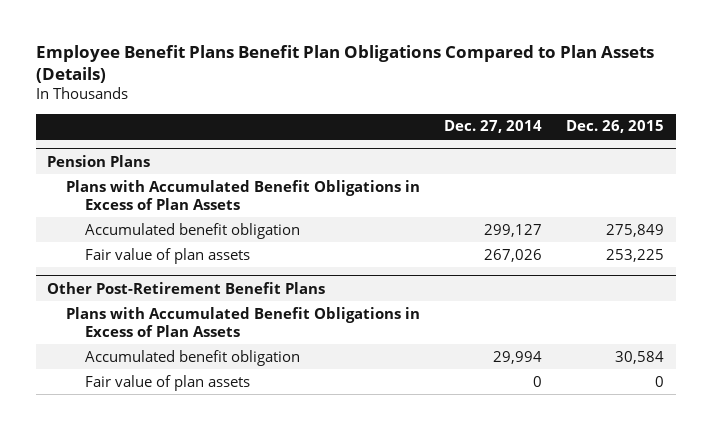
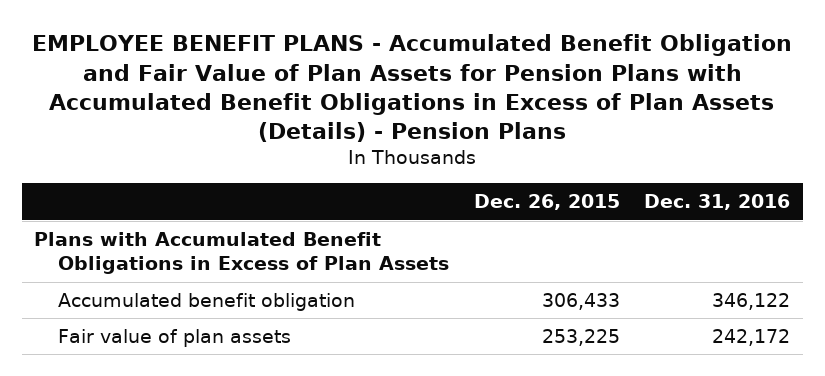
- Employee Benefit Plans Benefit Plan Obligations Compared to Plan Assets (Details)
+ EMPLOYEE BENEFIT PLANS - Accumulated Benefit Obligation and Fair Value of Plan Assets for Pension Plans with Accumulated Benefit Obligations in Excess of Plan Assets (Details) - Pension Plans
- | Dec. 27, 2014 | Dec. 26, 2015
+ | Dec. 26, 2015 | Dec. 31, 2016
- Pension Plans
- Accumulated benefit obligation | 299,127 | 275,849
+ Accumulated benefit obligation | 306,433 | 346,122
- Other Post-Retirement Benefit Plans
- Plans with Accumulated Benefit Obligations in Excess of Plan Assets
- Accumulated benefit obligation | 29,994 | 30,584
- Fair value of plan assets | 0 | 0

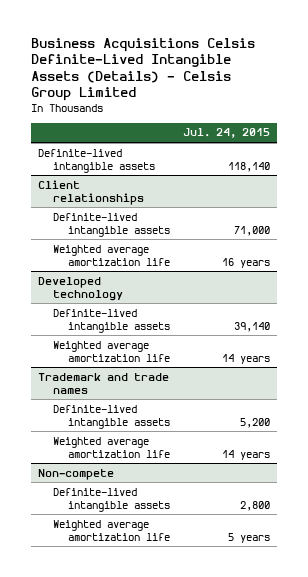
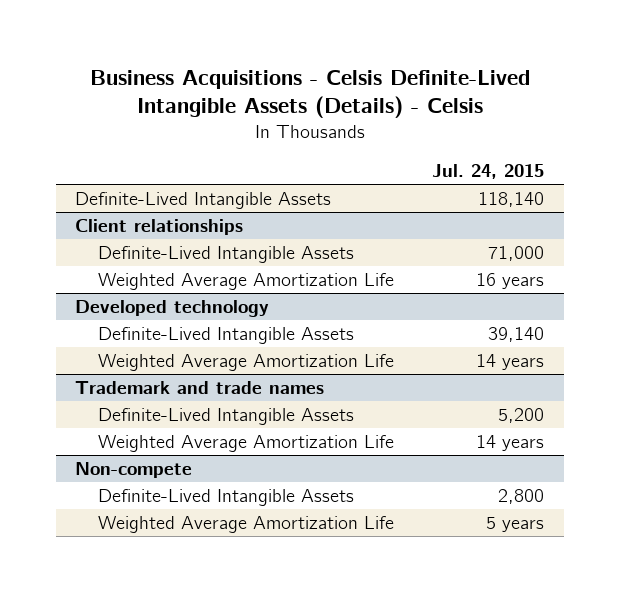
- Business Acquisitions Celsis Definite-Lived Intangible Assets (Details) - Celsis Group Limited
+ Business Acquisitions - Celsis Definite-Lived Intangible Assets (Details) - Celsis
- Definite-lived intangible assets | 118,140
+ Definite-Lived Intangible Assets | 118,140
@ Client relationships
- Definite-lived intangible assets | 71,000
- Weighted average amortization life | 16 years
+ Definite-Lived Intangible Assets | 71,000
+ Weighted Average Amortization Life | 16 years
@ Developed technology
- Definite-lived intangible assets | 39,140
- Weighted average amortization life | 14 years
+ Definite-Lived Intangible Assets | 39,140
+ Weighted Average Amortization Life | 14 years
@ Trademark and trade names
- Definite-lived intangible assets | 5,200
- Weighted average amortization life | 14 years
+ Definite-Lived Intangible Assets | 5,200
+ Weighted Average Amortization Life | 14 years
@ Non-compete
- Definite-lived intangible assets | 2,800
- Weighted average amortization life | 5 years
+ Definite-Lived Intangible Assets | 2,800
+ Weighted Average Amortization Life | 5 years

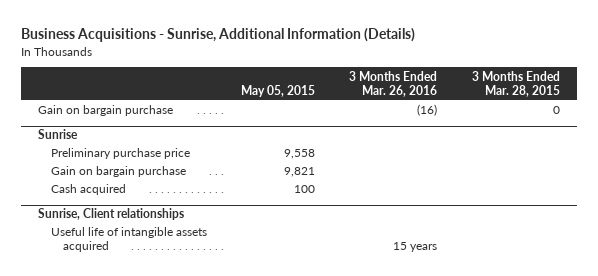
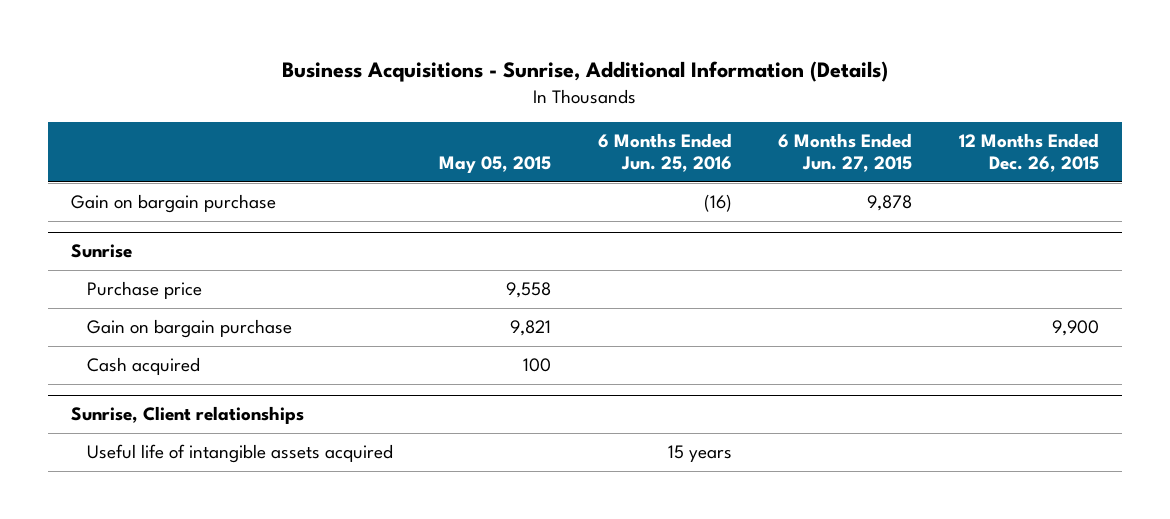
- | May 05, 2015 | 3 Months Ended Mar. 26, 2016 | 3 Months Ended Mar. 28, 2015
+ | May 05, 2015 | 6 Months Ended Jun. 25, 2016 | 6 Months Ended Jun. 27, 2015 | 12 Months Ended Dec. 26, 2015
@ Sunrise
- Preliminary purchase price | 9,558 | |
+ Purchase price | 9,558 | | |

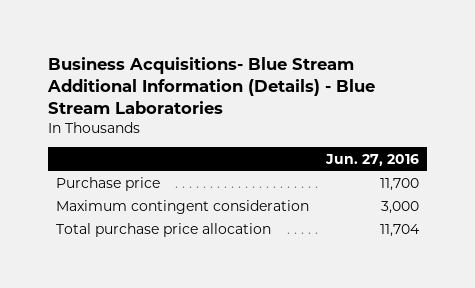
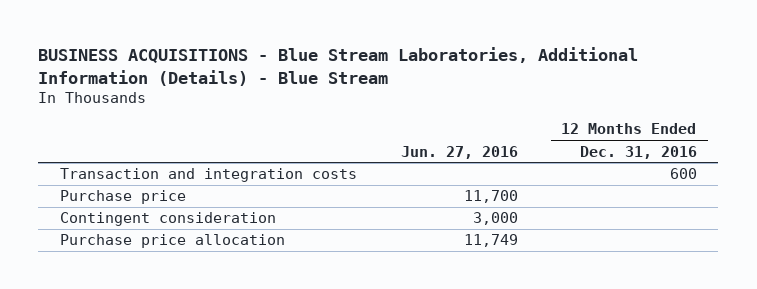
- Business Acquisitions- Blue Stream Additional Information (Details) - Blue Stream Laboratories
+ BUSINESS ACQUISITIONS - Blue Stream Laboratories, Additional Information (Details) - Blue Stream
- | Jun. 27, 2016
+ | Jun. 27, 2016 | 12 Months Ended Dec. 31, 2016
+ Transaction and integration costs | | 600
- Maximum contingent consideration | 3,000
- Total purchase price allocation | 11,704
+ Contingent consideration | 3,000 |
+ Purchase price allocation | 11,749 |

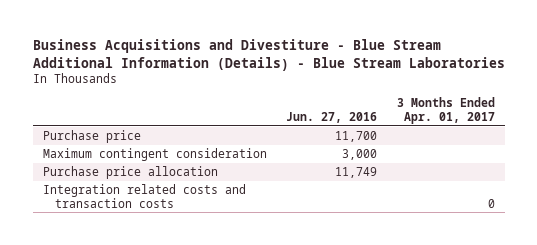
- BUSINESS ACQUISITIONS - Blue Stream Laboratories, Additional Information (Details) - Blue Stream
+ Business Acquisitions and Divestiture - Blue Stream Additional Information (Details) - Blue Stream Laboratories
- | Jun. 27, 2016 | 12 Months Ended Dec. 31, 2016
+ | Jun. 27, 2016 | 3 Months Ended Apr. 01, 2017
- Transaction and integration costs | | 600
- Contingent consideration | 3,000 |
+ Maximum contingent consideration | 3,000 |
+ Integration related costs and transaction costs | | 0

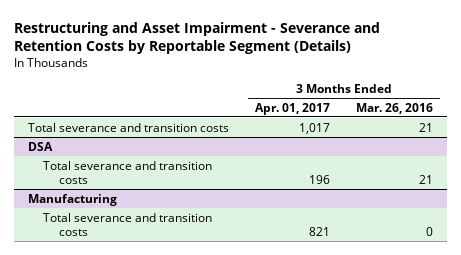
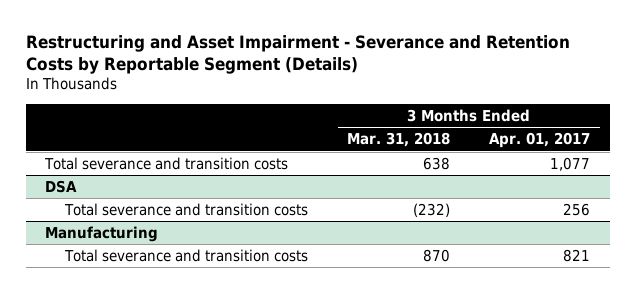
- | 3 Months Ended Apr. 01, 2017 | 3 Months Ended Mar. 26, 2016
+ | 3 Months Ended Mar. 31, 2018 | 3 Months Ended Apr. 01, 2017
- Total severance and transition costs | 1,017 | 21
+ Total severance and transition costs | 638 | 1,077
@ DSA
- Total severance and transition costs | 196 | 21
+ Total severance and transition costs | (232) | 256

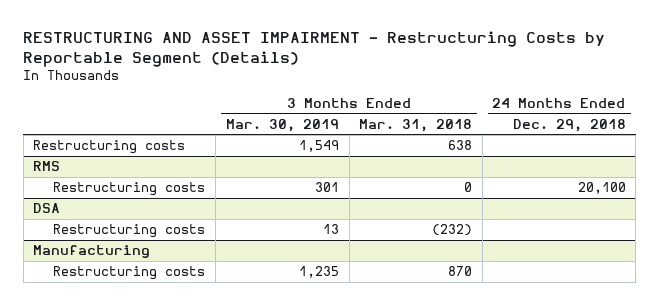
- Restructuring and Asset Impairment - Severance and Retention Costs by Reportable Segment (Details)
+ RESTRUCTURING AND ASSET IMPAIRMENT - Restructuring Costs by Reportable Segment (Details)
- | 3 Months Ended Mar. 31, 2018 | 3 Months Ended Apr. 01, 2017
+ | 3 Months Ended Mar. 30, 2019 | 3 Months Ended Mar. 31, 2018 | 24 Months Ended Dec. 29, 2018
- Total severance and transition costs | 638 | 1,077
+ Restructuring costs | 1,549 | 638 |
+ RMS
+ Restructuring costs | 301 | 0 | 20,100
@ DSA
- Total severance and transition costs | (232) | 256
+ Restructuring costs | 13 | (232) |
@ Manufacturing
- Total severance and transition costs | 870 | 821
+ Restructuring costs | 1,235 | 870 |

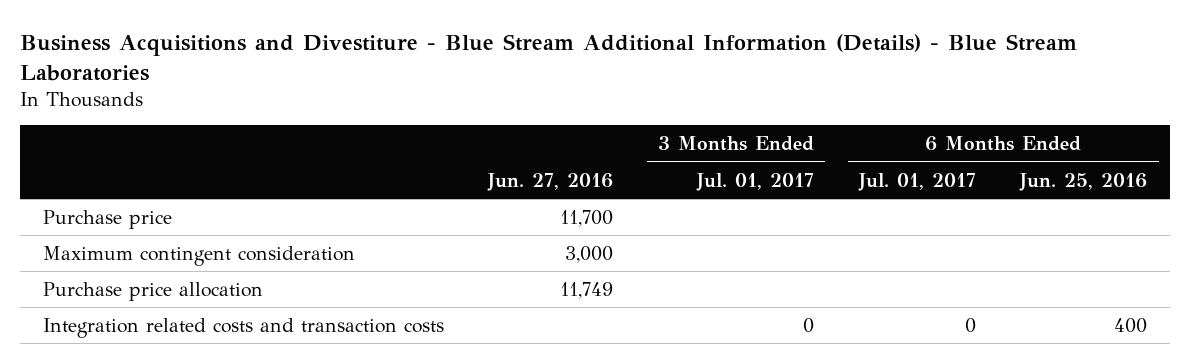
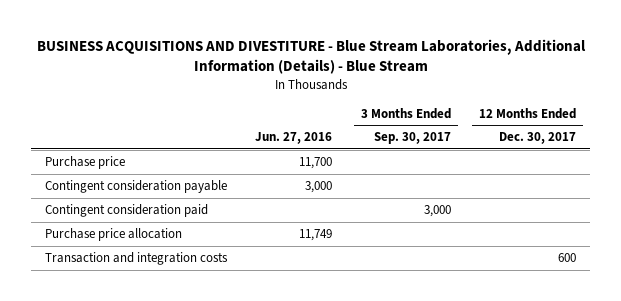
- Business Acquisitions and Divestiture - Blue Stream Additional Information (Details) - Blue Stream Laboratories
+ BUSINESS ACQUISITIONS AND DIVESTITURE - Blue Stream Laboratories, Additional Information (Details) - Blue Stream
- | Jun. 27, 2016 | 3 Months Ended Jul. 01, 2017 | 6 Months Ended Jul. 01, 2017 | 6 Months Ended Jun. 25, 2016
+ | Jun. 27, 2016 | 3 Months Ended Sep. 30, 2017 | 12 Months Ended Dec. 30, 2017
- Maximum contingent consideration | 3,000 | | |
+ Contingent consideration payable | 3,000 | |
+ Contingent consideration paid | | 3,000 |
- Integration related costs and transaction costs | | 0 | 0 | 400
+ Transaction and integration costs | | | 600

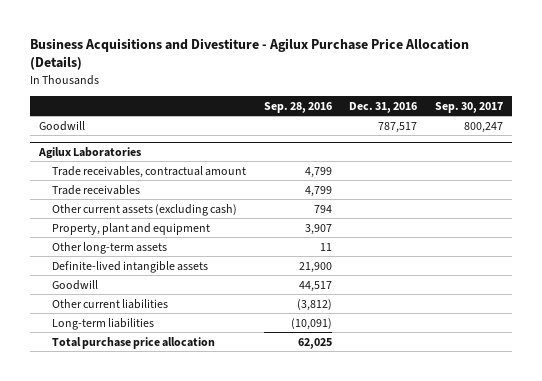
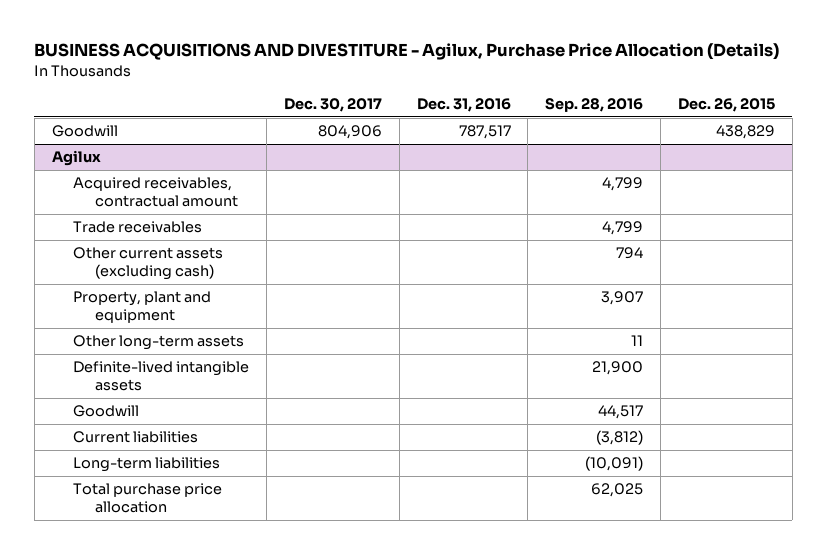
- Business Acquisitions and Divestiture - Agilux Purchase Price Allocation (Details)
+ BUSINESS ACQUISITIONS AND DIVESTITURE - Agilux, Purchase Price Allocation (Details)
- | Sep. 28, 2016 | Dec. 31, 2016 | Sep. 30, 2017
+ | Dec. 30, 2017 | Dec. 31, 2016 | Sep. 28, 2016 | Dec. 26, 2015
- Agilux Laboratories
- Trade receivables, contractual amount | 4,799 | |
+ Agilux
+ Acquired receivables, contractual amount | | | 4,799 |
- Other current liabilities | (3,812) | |
+ Current liabilities | | | (3,812) |

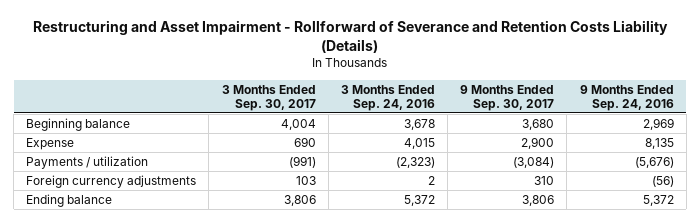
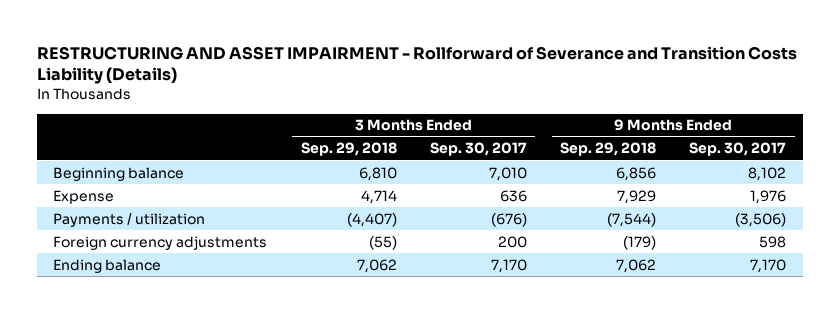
- Restructuring and Asset Impairment - Rollforward of Severance and Retention Costs Liability (Details)
+ RESTRUCTURING AND ASSET IMPAIRMENT - Rollforward of Severance and Transition Costs Liability (Details)
- | 3 Months Ended Sep. 30, 2017 | 3 Months Ended Sep. 24, 2016 | 9 Months Ended Sep. 30, 2017 | 9 Months Ended Sep. 24, 2016
+ | 3 Months Ended Sep. 29, 2018 | 3 Months Ended Sep. 30, 2017 | 9 Months Ended Sep. 29, 2018 | 9 Months Ended Sep. 30, 2017
- Beginning balance | 4,004 | 3,678 | 3,680 | 2,969
- Expense | 690 | 4,015 | 2,900 | 8,135
- Payments / utilization | (991) | (2,323) | (3,084) | (5,676)
- Foreign currency adjustments | 103 | 2 | 310 | (56)
- Ending balance | 3,806 | 5,372 | 3,806 | 5,372
+ Beginning balance | 6,810 | 7,010 | 6,856 | 8,102
+ Expense | 4,714 | 636 | 7,929 | 1,976
+ Payments / utilization | (4,407) | (676) | (7,544) | (3,506)
+ Foreign currency adjustments | (55) | 200 | (179) | 598
+ Ending balance | 7,062 | 7,170 | 7,062 | 7,170

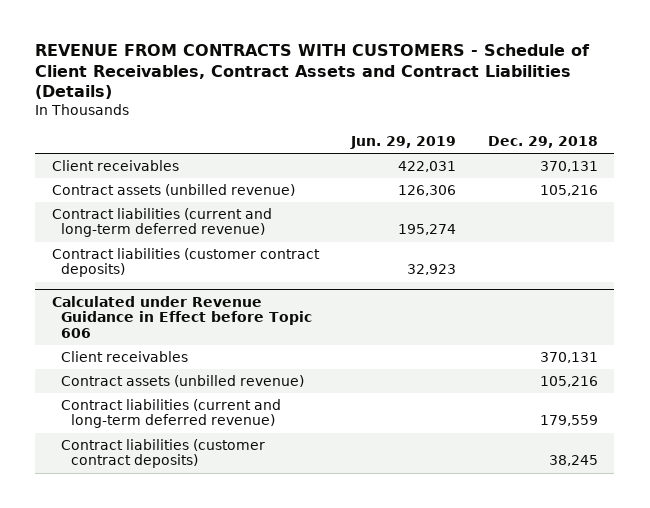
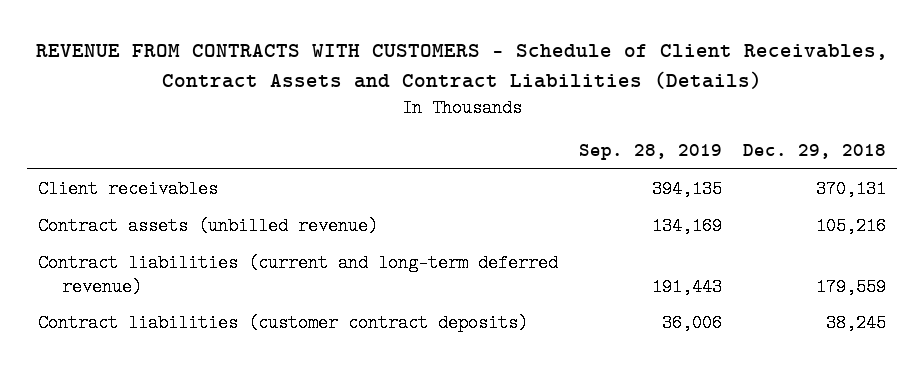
- | Jun. 29, 2019 | Dec. 29, 2018
+ | Sep. 28, 2019 | Dec. 29, 2018
- Contract liabilities (current and long-term deferred revenue) | 195,274 |
- Contract liabilities (customer contract deposits) | 32,923 |
- Calculated under Revenue Guidance in Effect before Topic 606
- Client receivables | | 370,131
- Contract assets (unbilled revenue) | | 105,216

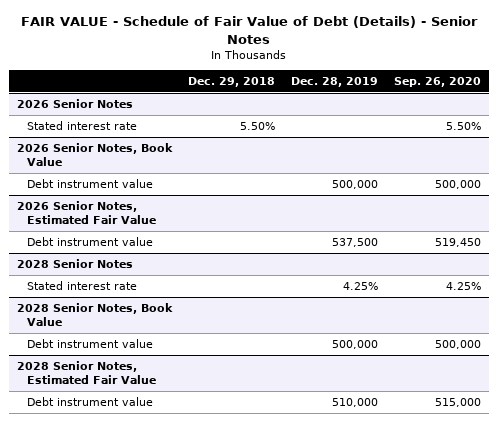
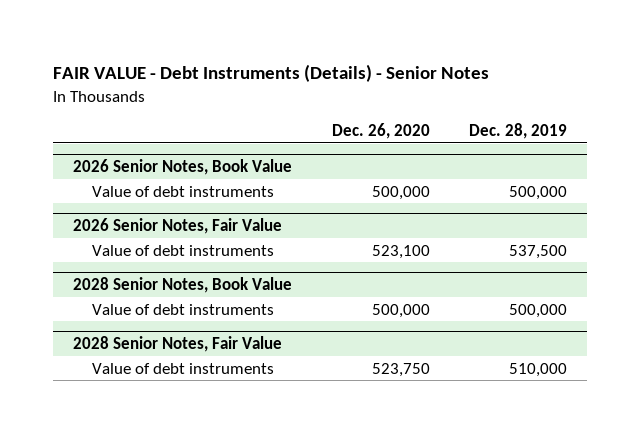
- FAIR VALUE - Schedule of Fair Value of Debt (Details) - Senior Notes
+ FAIR VALUE - Debt Instruments (Details) - Senior Notes
- | Dec. 29, 2018 | Dec. 28, 2019 | Sep. 26, 2020
+ | Dec. 26, 2020 | Dec. 28, 2019
- 2026 Senior Notes
- Stated interest rate | 5.50% | | 5.50%
@ 2026 Senior Notes, Book Value
- Debt instrument value | | 500,000 | 500,000
- 2026 Senior Notes, Estimated Fair Value
- Debt instrument value | | 537,500 | 519,450
- 2028 Senior Notes
- Stated interest rate | | 4.25% | 4.25%
@ 2026 Senior Notes, Book Value
+ Value of debt instruments | 500,000 | 500,000
+ 2026 Senior Notes, Fair Value
+ Value of debt instruments | 523,100 | 537,500
@ 2028 Senior Notes, Book Value
- Debt instrument value | | 500,000 | 500,000
- 2028 Senior Notes, Estimated Fair Value
- Debt instrument value | | 510,000 | 515,000
@ 2028 Senior Notes, Book Value
+ Value of debt instruments | 500,000 | 500,000
+ 2028 Senior Notes, Fair Value
+ Value of debt instruments | 523,750 | 510,000

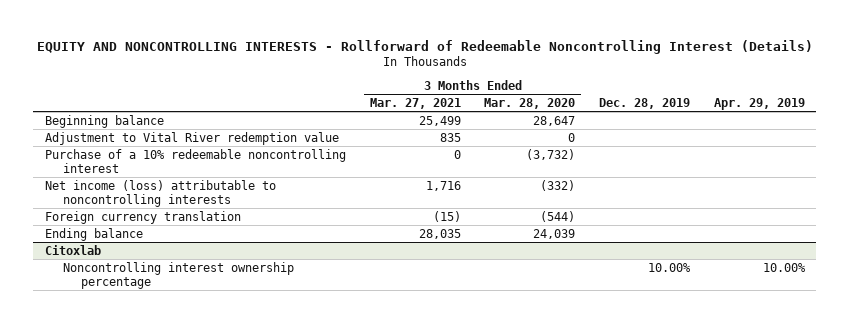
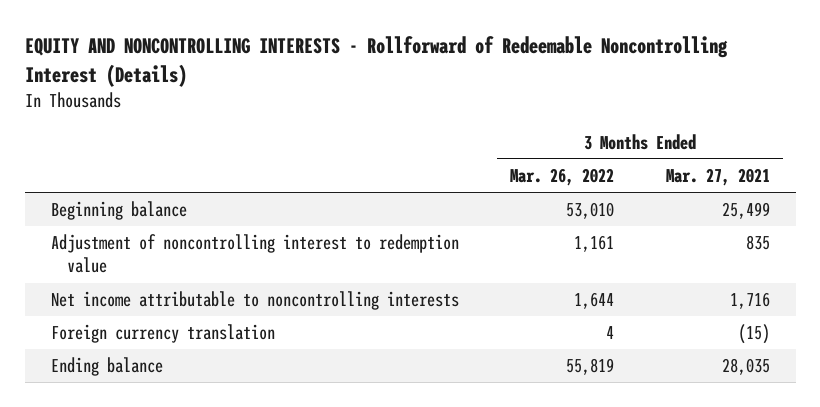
- | 3 Months Ended Mar. 27, 2021 | 3 Months Ended Mar. 28, 2020 | Dec. 28, 2019 | Apr. 29, 2019
+ | 3 Months Ended Mar. 26, 2022 | 3 Months Ended Mar. 27, 2021
- Adjustment to Vital River redemption value | 835 | 0 | |
- Purchase of a 10% redeemable noncontrolling interest | 0 | (3,732) | |
- Net income (loss) attributable to noncontrolling interests | 1,716 | (332) | |
+ Adjustment of noncontrolling interest to redemption value | 1,161 | 835
+ Net income attributable to noncontrolling interests | 1,644 | 1,716
- Citoxlab
- Noncontrolling interest ownership percentage | | | 10.00% | 10.00%

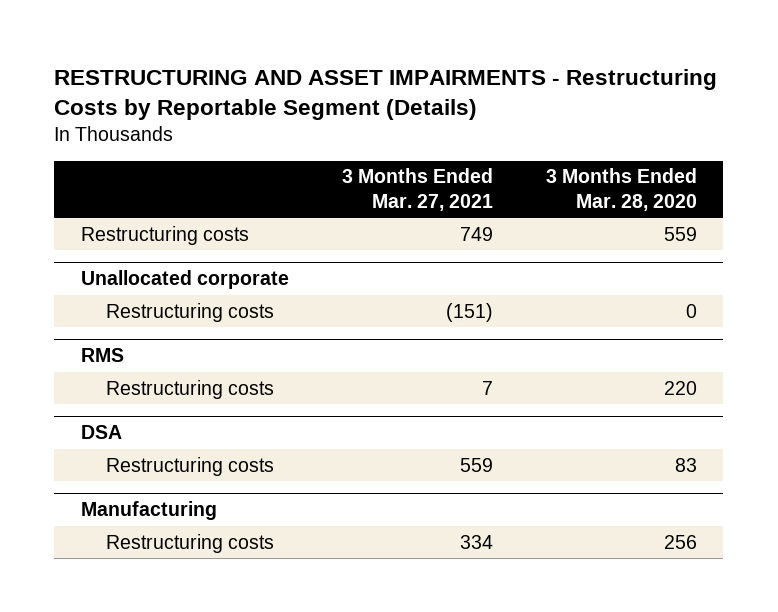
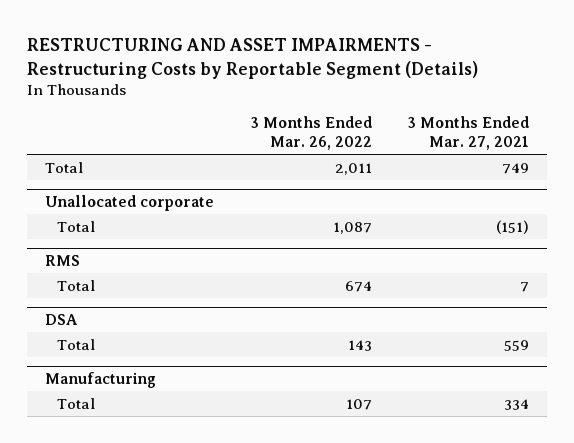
- | 3 Months Ended Mar. 27, 2021 | 3 Months Ended Mar. 28, 2020
+ | 3 Months Ended Mar. 26, 2022 | 3 Months Ended Mar. 27, 2021
- Restructuring costs | 749 | 559
+ Total | 2,011 | 749
@ Unallocated corporate
- Restructuring costs | (151) | 0
+ Total | 1,087 | (151)
@ RMS
- Restructuring costs | 7 | 220
+ Total | 674 | 7
@ DSA
- Restructuring costs | 559 | 83
+ Total | 143 | 559
@ Manufacturing
- Restructuring costs | 334 | 256
+ Total | 107 | 334

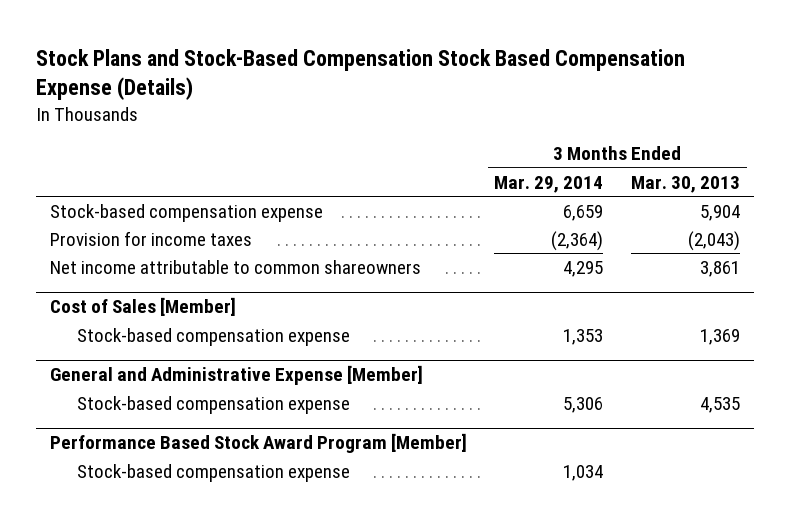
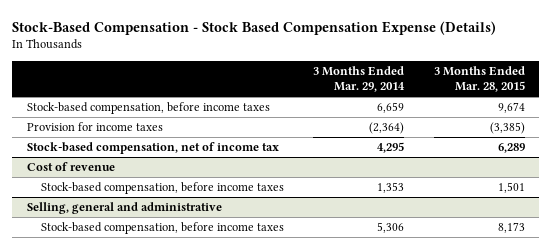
- Stock Plans and Stock-Based Compensation Stock Based Compensation Expense (Details)
+ Stock-Based Compensation - Stock Based Compensation Expense (Details)
- | 3 Months Ended Mar. 29, 2014 | 3 Months Ended Mar. 30, 2013
+ | 3 Months Ended Mar. 29, 2014 | 3 Months Ended Mar. 28, 2015
- Stock-based compensation expense | 6,659 | 5,904
+ Stock-based compensation, before income taxes | 6,659 | 9,674
- Net income attributable to common shareowners | 4,295 | 3,861
- Cost of Sales [Member]
- Stock-based compensation expense | 1,353 | 1,369
- General and Administrative Expense [Member]
- Stock-based compensation expense | 5,306 | 4,535
- Performance Based Stock Award Program [Member]
- Stock-based compensation expense | 1,034 |
+ Stock-based compensation, net of income tax | 4,295 | 6,289
+ Cost of revenue
+ Stock-based compensation, before income taxes | 1,353 | 1,501
+ Selling, general and administrative
+ Stock-based compensation, before income taxes | 5,306 | 8,173

